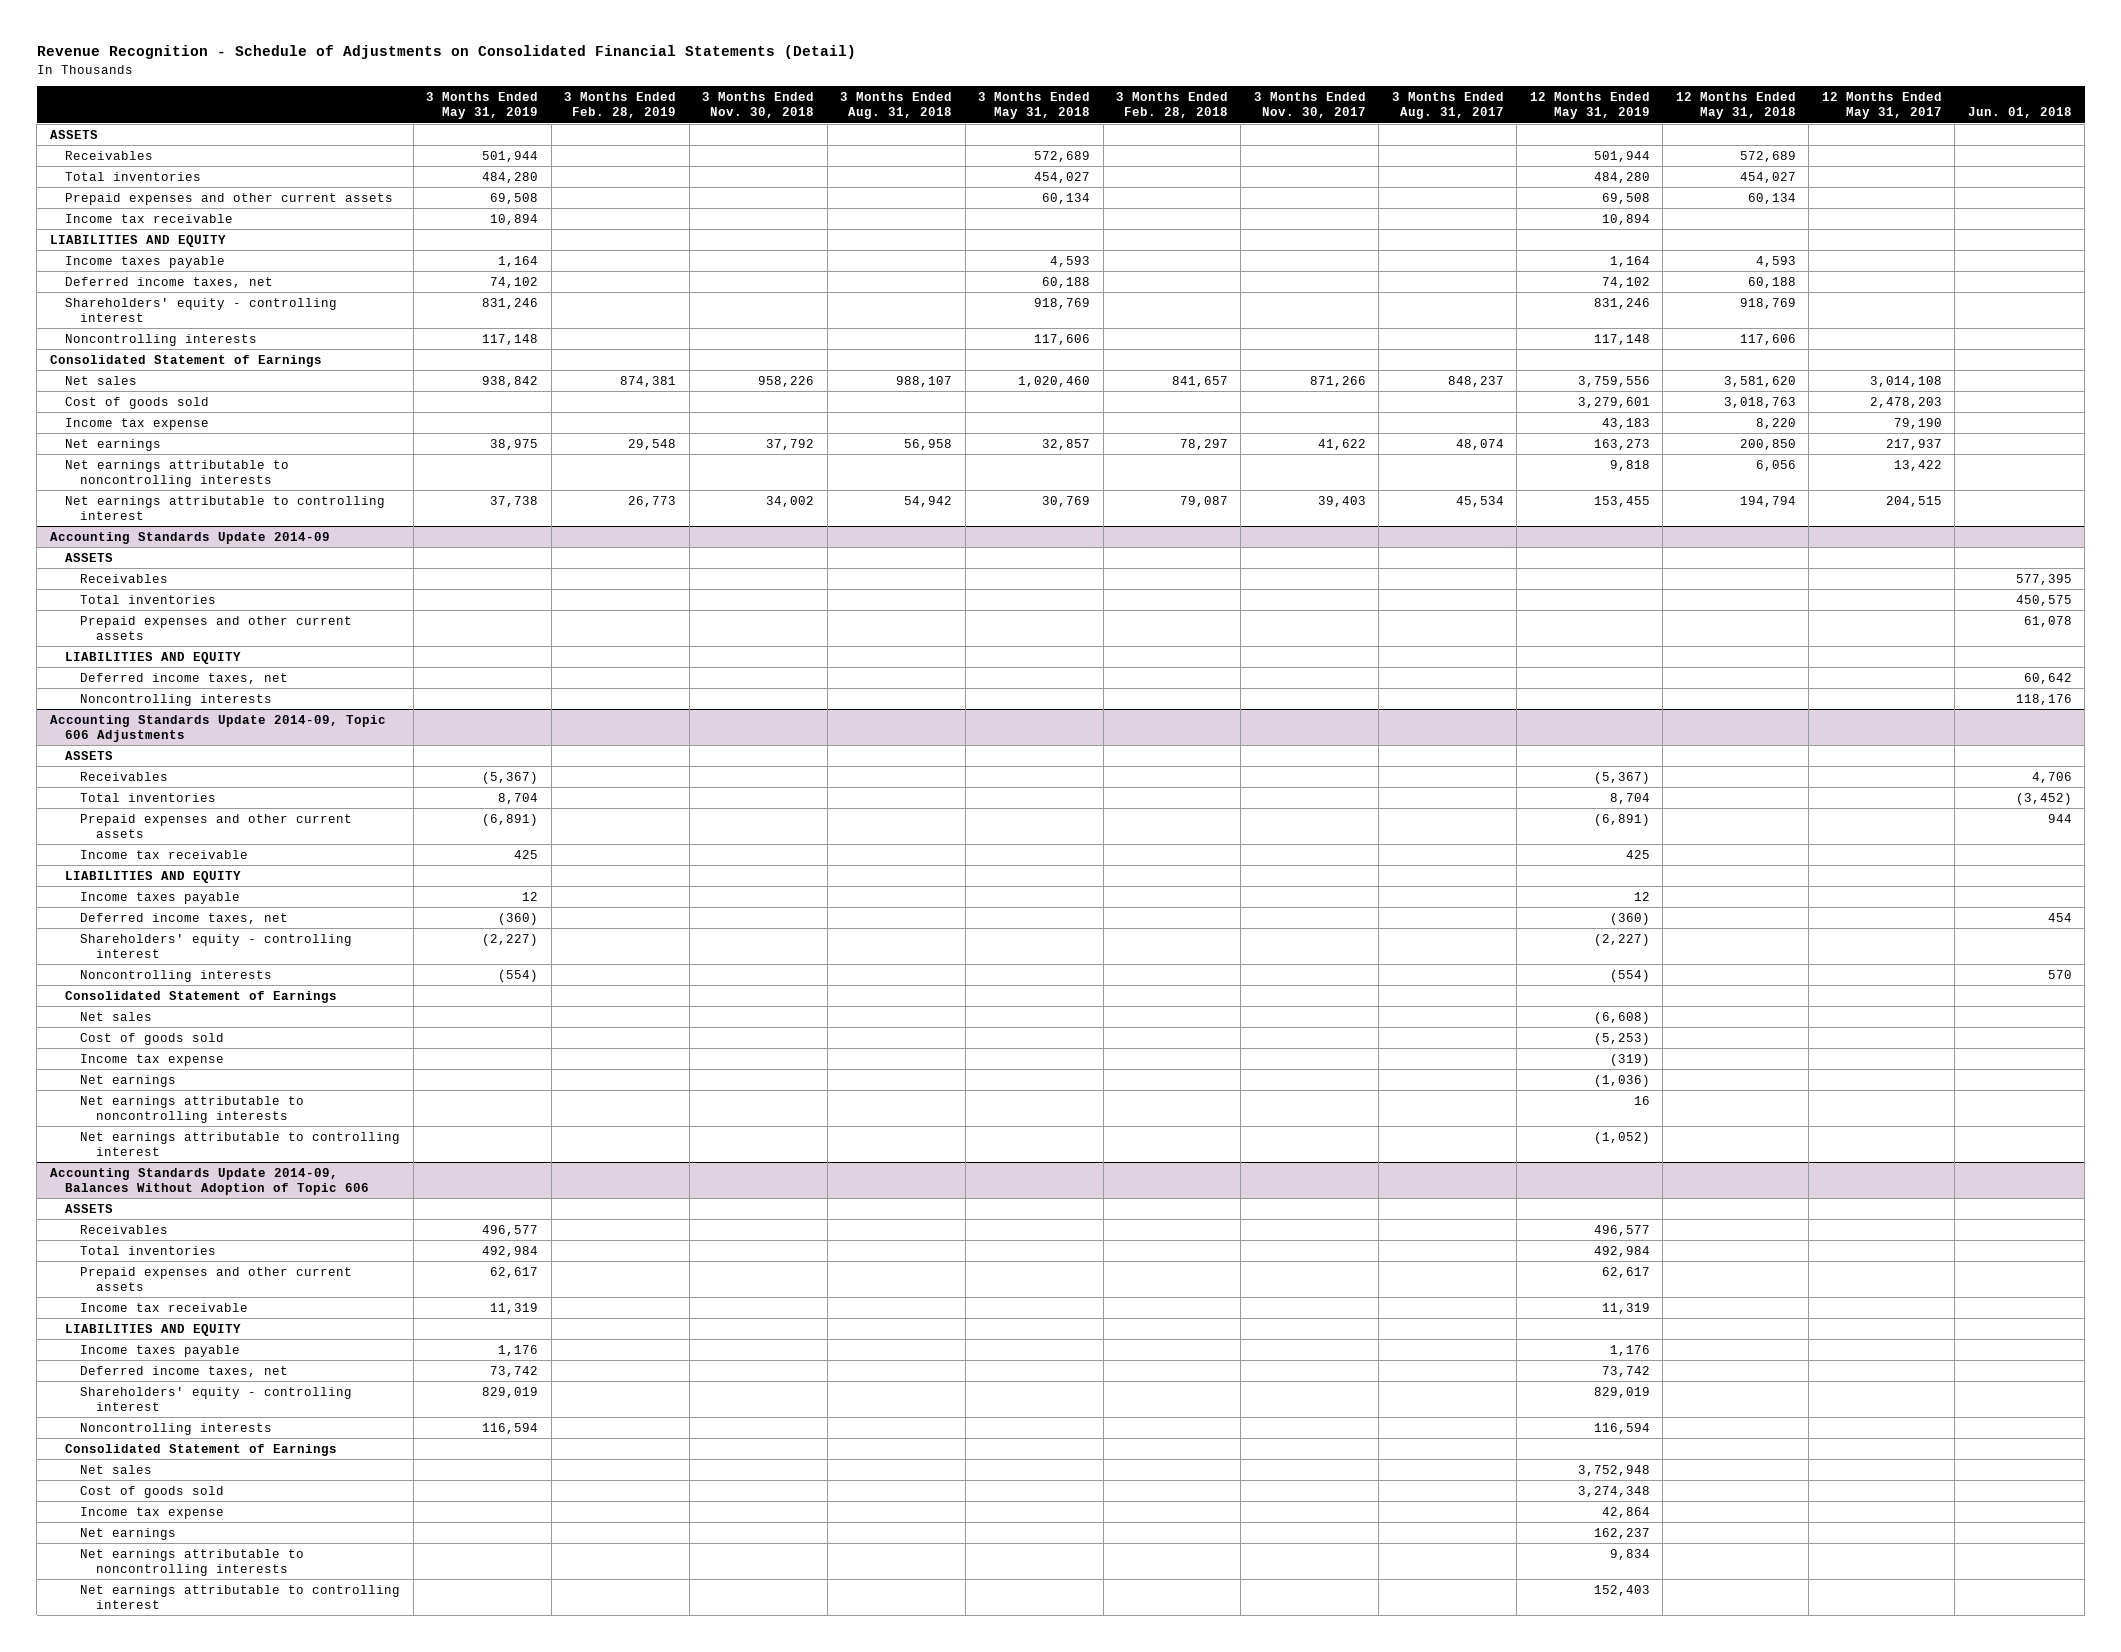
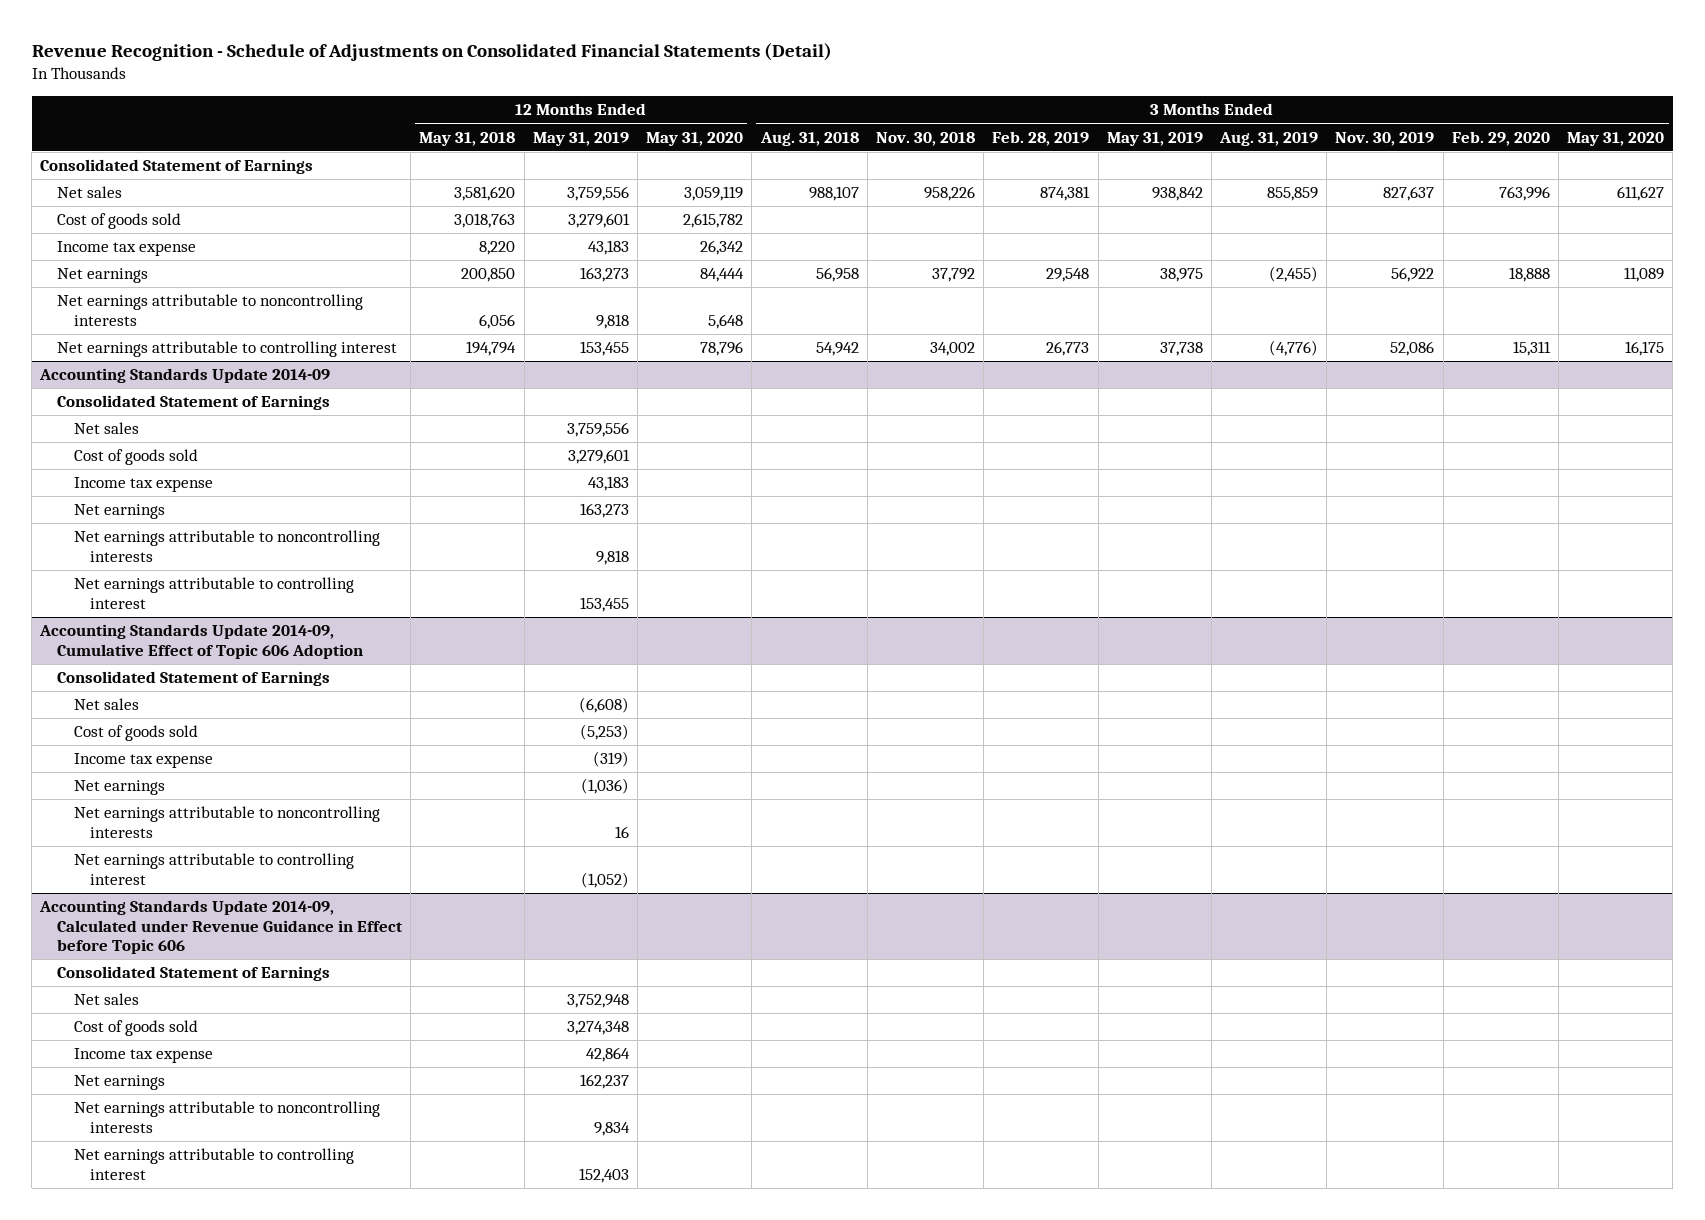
- | 3 Months Ended May 31, 2019 | 3 Months Ended Feb. 28, 2019 | 3 Months Ended Nov. 30, 2018 | 3 Months Ended Aug. 31, 2018 | 3 Months Ended May 31, 2018 | 3 Months Ended Feb. 28, 2018 | 3 Months Ended Nov. 30, 2017 | 3 Months Ended Aug. 31, 2017 | 12 Months Ended May 31, 2019 | 12 Months Ended May 31, 2018 | 12 Months Ended May 31, 2017 | Jun. 01, 2018
+ | 12 Months Ended May 31, 2018 | 12 Months Ended May 31, 2019 | 12 Months Ended May 31, 2020 | 3 Months Ended Aug. 31, 2018 | 3 Months Ended Nov. 30, 2018 | 3 Months Ended Feb. 28, 2019 | 3 Months Ended May 31, 2019 | 3 Months Ended Aug. 31, 2019 | 3 Months Ended Nov. 30, 2019 | 3 Months Ended Feb. 29, 2020 | 3 Months Ended May 31, 2020
- ASSETS
- Receivables | 501,944 | | | | 572,689 | | | | 501,944 | 572,689 | |
- Total inventories | 484,280 | | | | 454,027 | | | | 484,280 | 454,027 | |
- Prepaid expenses and other current assets | 69,508 | | | | 60,134 | | | | 69,508 | 60,134 | |
- Income tax receivable | 10,894 | | | | | | | | 10,894 | | |
- LIABILITIES AND EQUITY
- Income taxes payable | 1,164 | | | | 4,593 | | | | 1,164 | 4,593 | |
- Deferred income taxes, net | 74,102 | | | | 60,188 | | | | 74,102 | 60,188 | |
- Shareholders' equity - controlling interest | 831,246 | | | | 918,769 | | | | 831,246 | 918,769 | |
- Noncontrolling interests | 117,148 | | | | 117,606 | | | | 117,148 | 117,606 | |
@ Accounting Standards Update 2014-09
- ASSETS
- Receivables | | | | | | | | | | | | 577,395
- Total inventories | | | | | | | | | | | | 450,575
- Prepaid expenses and other current assets | | | | | | | | | | | | 61,078
- LIABILITIES AND EQUITY
- Deferred income taxes, net | | | | | | | | | | | | 60,642
- Noncontrolling interests | | | | | | | | | | | | 118,176
- Accounting Standards Update 2014-09, Topic 606 Adjustments
- ASSETS
- Receivables | (5,367) | | | | | | | | (5,367) | | | 4,706
- Total inventories | 8,704 | | | | | | | | 8,704 | | | (3,452)
- Prepaid expenses and other current assets | (6,891) | | | | | | | | (6,891) | | | 944
- Income tax receivable | 425 | | | | | | | | 425 | | |
- LIABILITIES AND EQUITY
- Income taxes payable | 12 | | | | | | | | 12 | | |
- Deferred income taxes, net | (360) | | | | | | | | (360) | | | 454
- Shareholders' equity - controlling interest | (2,227) | | | | | | | | (2,227) | | |
- Noncontrolling interests | (554) | | | | | | | | (554) | | | 570
@ Accounting Standards Update 2014-09
+ Net sales | | 3,759,556 | | | | | | | | |
+ Cost of goods sold | | 3,279,601 | | | | | | | | |
+ Income tax expense | | 43,183 | | | | | | | | |
+ Net earnings | | 163,273 | | | | | | | | |
+ Net earnings attributable to noncontrolling interests | | 9,818 | | | | | | | | |
+ Net earnings attributable to controlling interest | | 153,455 | | | | | | | | |
+ Accounting Standards Update 2014-09, Cumulative Effect of Topic 606 Adoption
+ Consolidated Statement of Earnings
- Accounting Standards Update 2014-09, Balances Without Adoption of Topic 606
- ASSETS
- Receivables | 496,577 | | | | | | | | 496,577 | | |
- Total inventories | 492,984 | | | | | | | | 492,984 | | |
- Prepaid expenses and other current assets | 62,617 | | | | | | | | 62,617 | | |
- Income tax receivable | 11,319 | | | | | | | | 11,319 | | |
- LIABILITIES AND EQUITY
- Income taxes payable | 1,176 | | | | | | | | 1,176 | | |
- Deferred income taxes, net | 73,742 | | | | | | | | 73,742 | | |
- Shareholders' equity - controlling interest | 829,019 | | | | | | | | 829,019 | | |
- Noncontrolling interests | 116,594 | | | | | | | | 116,594 | | |
+ Accounting Standards Update 2014-09, Calculated under Revenue Guidance in Effect before Topic 606

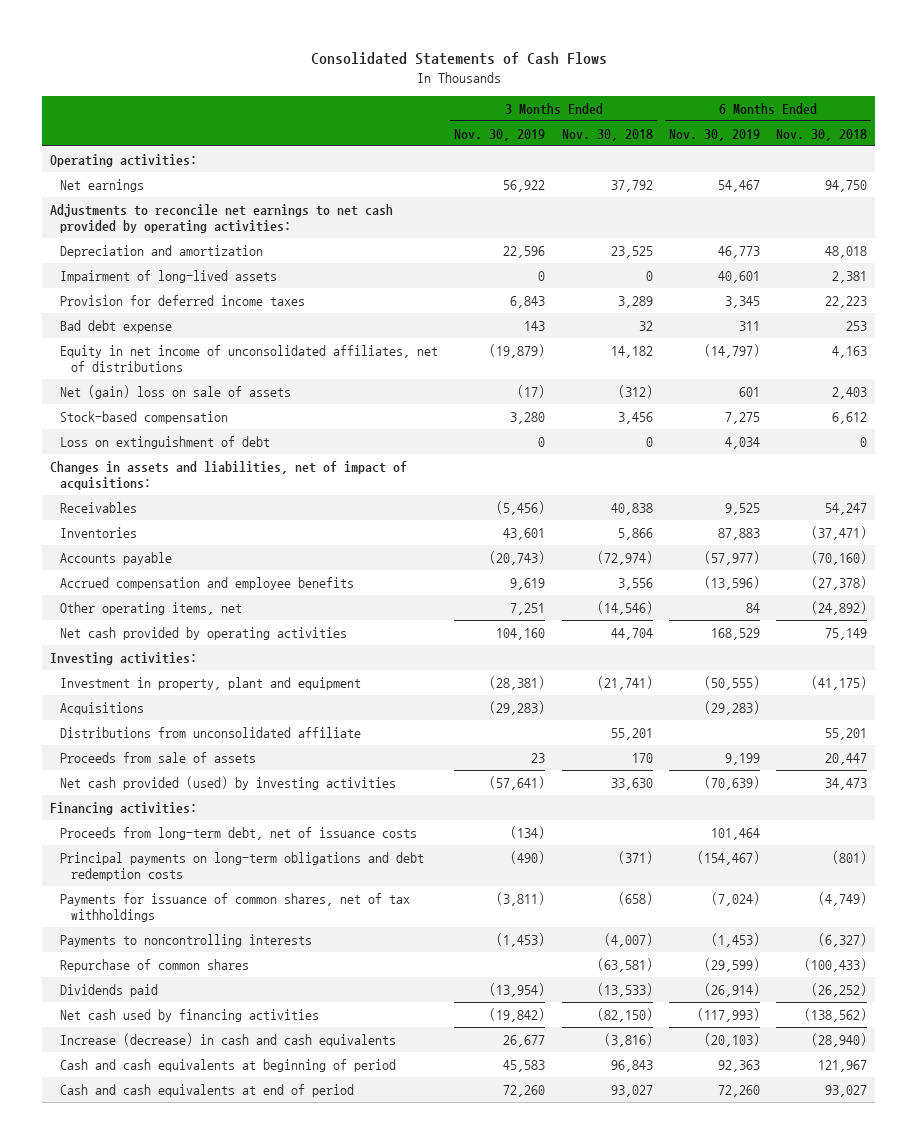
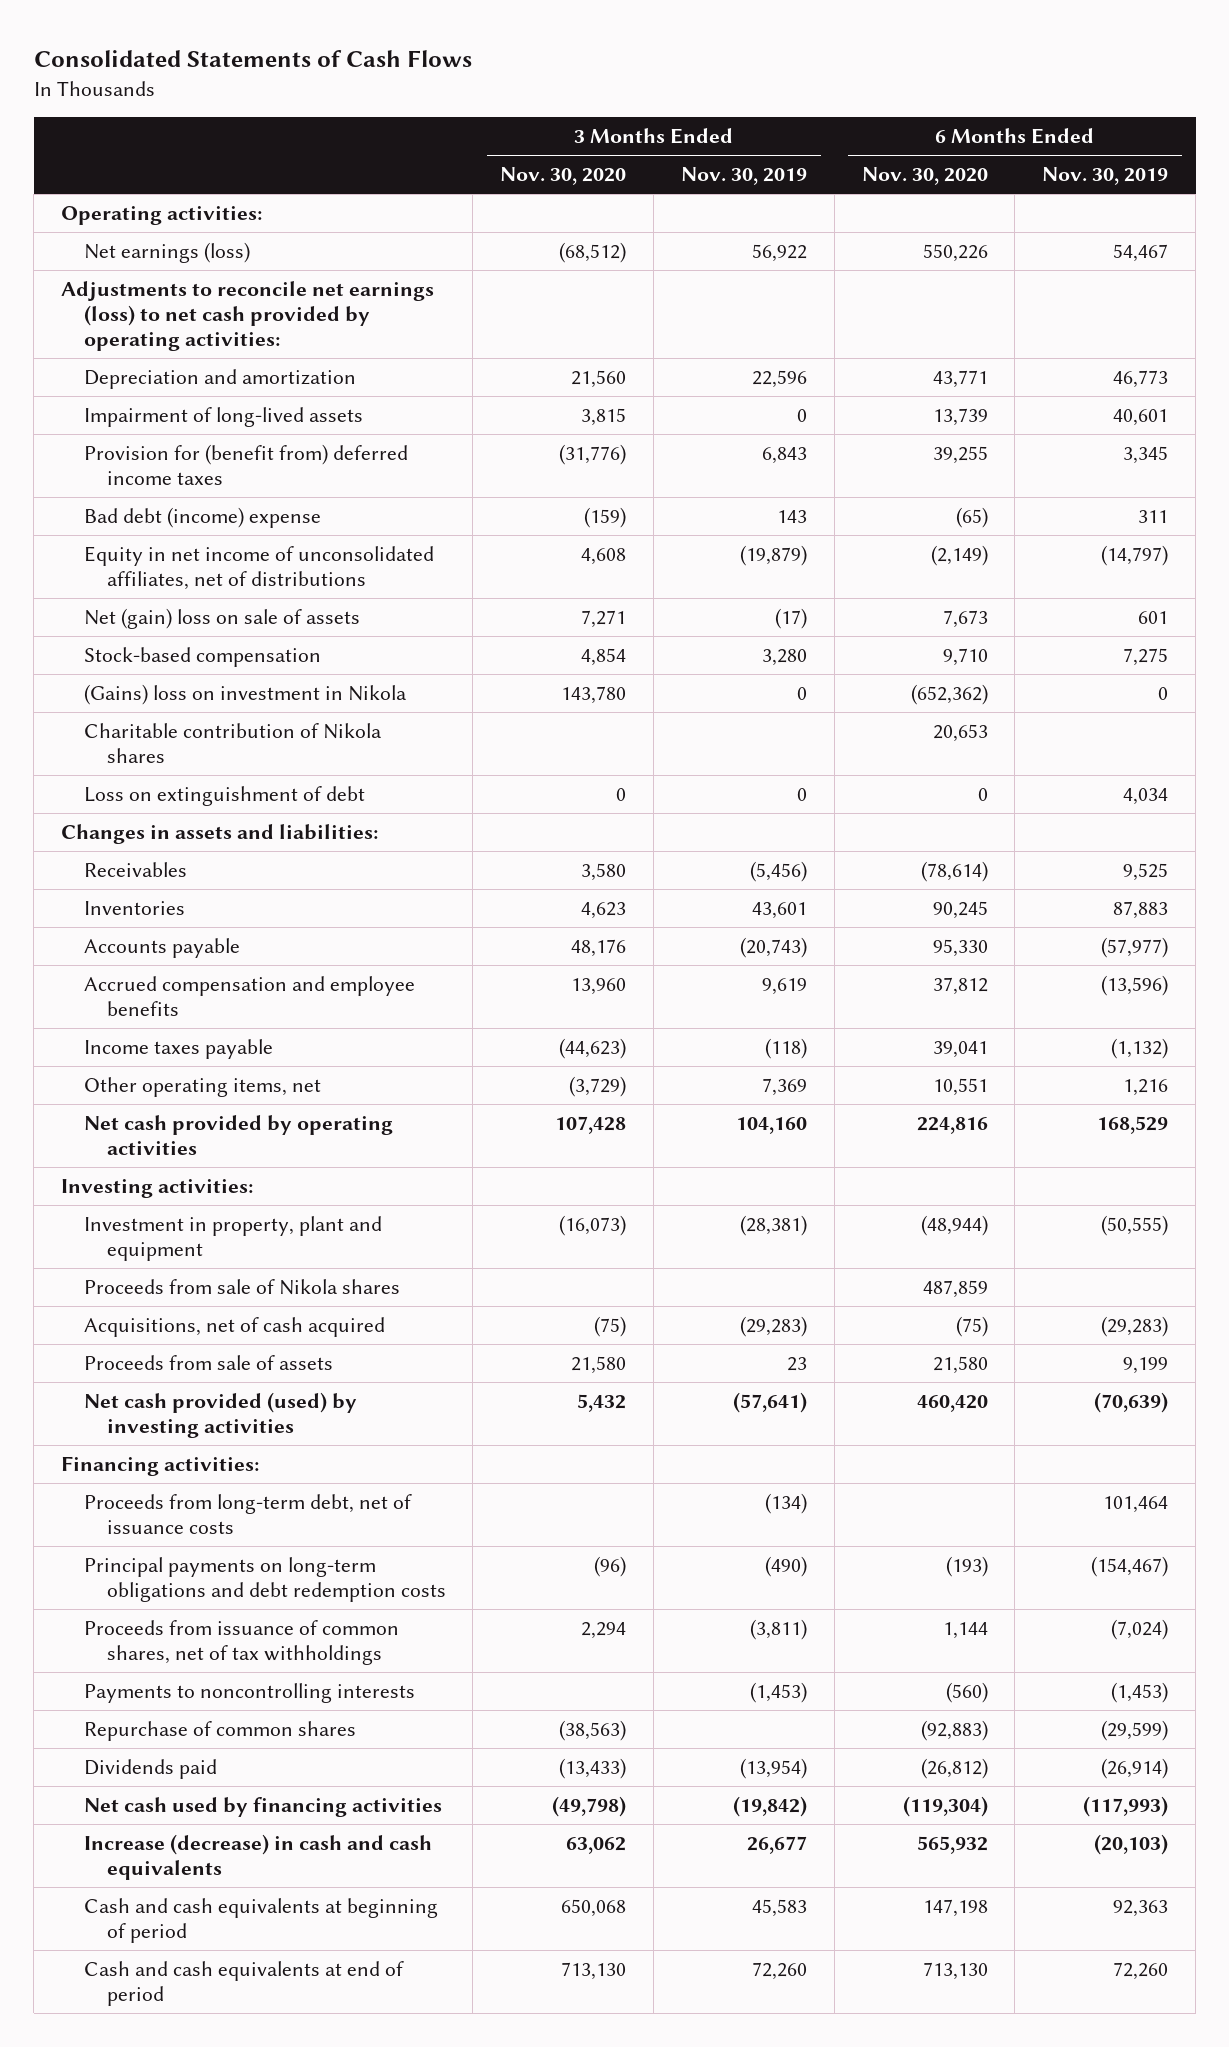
- | 3 Months Ended Nov. 30, 2019 | 3 Months Ended Nov. 30, 2018 | 6 Months Ended Nov. 30, 2019 | 6 Months Ended Nov. 30, 2018
+ | 3 Months Ended Nov. 30, 2020 | 3 Months Ended Nov. 30, 2019 | 6 Months Ended Nov. 30, 2020 | 6 Months Ended Nov. 30, 2019
- Net earnings | 56,922 | 37,792 | 54,467 | 94,750
- Adjustments to reconcile net earnings to net cash provided by operating activities:
+ Net earnings (loss) | (68,512) | 56,922 | 550,226 | 54,467
+ Adjustments to reconcile net earnings (loss) to net cash provided by operating activities:
- Provision for deferred income taxes | 6,843 | 3,289 | 3,345 | 22,223
- Bad debt expense | 143 | 32 | 311 | 253
+ Provision for (benefit from) deferred income taxes | (31,776) | 6,843 | 39,255 | 3,345
+ Bad debt (income) expense | (159) | 143 | (65) | 311
+ (Gains) loss on investment in Nikola | 143,780 | 0 | (652,362) | 0
+ Charitable contribution of Nikola shares | | | 20,653 |
- Changes in assets and liabilities, net of impact of acquisitions:
+ Changes in assets and liabilities:
- Other operating items, net | 7,251 | (14,546) | 84 | (24,892)
+ Income taxes payable | (44,623) | (118) | 39,041 | (1,132)
+ Other operating items, net | (3,729) | 7,369 | 10,551 | 1,216
- Acquisitions | (29,283) | | (29,283) |
- Distributions from unconsolidated affiliate | | 55,201 | | 55,201
+ Proceeds from sale of Nikola shares | | | 487,859 |
+ Acquisitions, net of cash acquired | (75) | (29,283) | (75) | (29,283)
- Payments for issuance of common shares, net of tax withholdings | (3,811) | (658) | (7,024) | (4,749)
+ Proceeds from issuance of common shares, net of tax withholdings | 2,294 | (3,811) | 1,144 | (7,024)

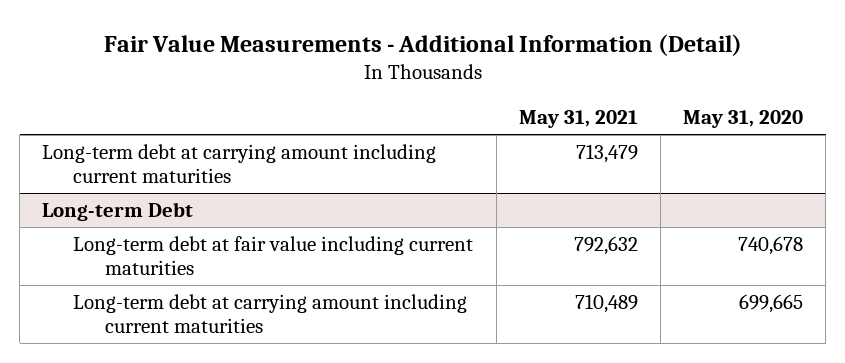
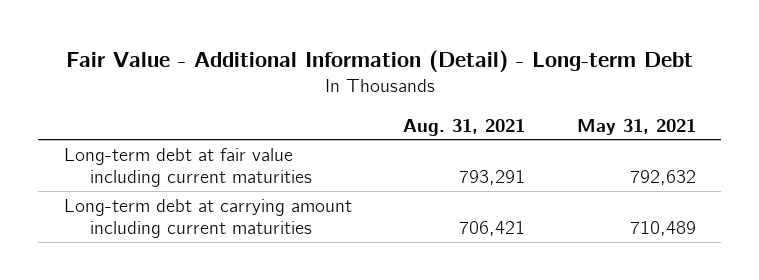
- Fair Value Measurements - Additional Information (Detail)
+ Fair Value - Additional Information (Detail) - Long-term Debt
- | May 31, 2021 | May 31, 2020
+ | Aug. 31, 2021 | May 31, 2021
- Long-term debt at carrying amount including current maturities | 713,479 |
- Long-term Debt

